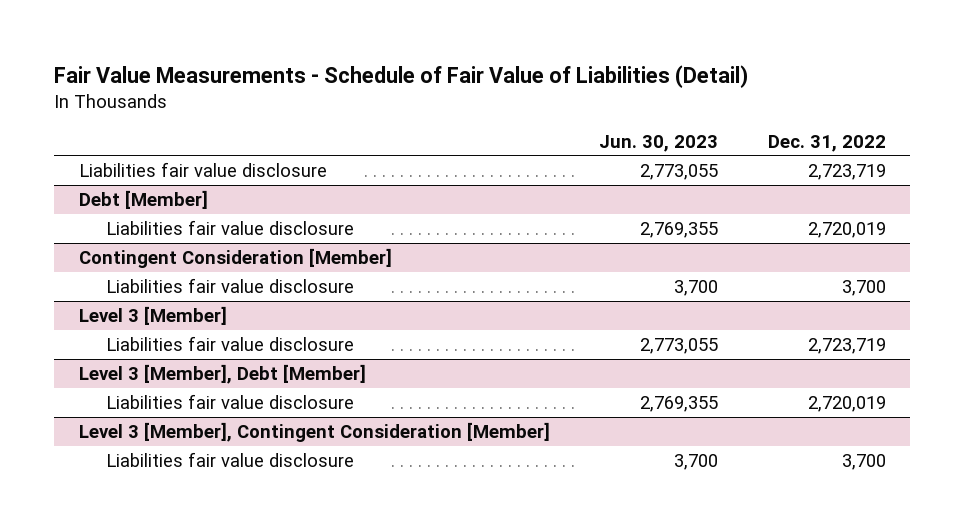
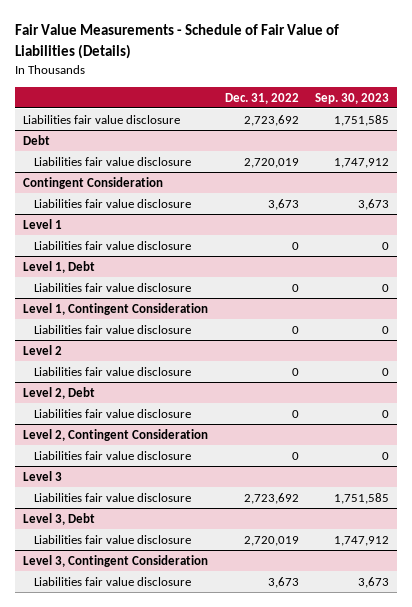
- Fair Value Measurements - Schedule of Fair Value of Liabilities (Detail)
+ Fair Value Measurements - Schedule of Fair Value of Liabilities (Details)
- | Jun. 30, 2023 | Dec. 31, 2022
+ | Dec. 31, 2022 | Sep. 30, 2023
- Liabilities fair value disclosure | 2,773,055 | 2,723,719
- Debt [Member]
+ Liabilities fair value disclosure | 2,723,692 | 1,751,585
+ Debt
- Contingent Consideration [Member]
- Liabilities fair value disclosure | 3,700 | 3,700
- Level 3 [Member]
- Liabilities fair value disclosure | 2,773,055 | 2,723,719
- Level 3 [Member], Debt [Member]
+ Contingent Consideration
+ Liabilities fair value disclosure | 3,673 | 3,673
+ Level 1
+ Liabilities fair value disclosure | 0 | 0
+ Level 1, Debt
+ Liabilities fair value disclosure | 0 | 0
+ Level 1, Contingent Consideration
+ Liabilities fair value disclosure | 0 | 0
+ Level 2
+ Liabilities fair value disclosure | 0 | 0
+ Level 2, Debt
+ Liabilities fair value disclosure | 0 | 0
+ Level 2, Contingent Consideration
+ Liabilities fair value disclosure | 0 | 0
+ Level 3
+ Liabilities fair value disclosure | 2,723,692 | 1,751,585
+ Level 3, Debt
- Level 3 [Member], Contingent Consideration [Member]
- Liabilities fair value disclosure | 3,700 | 3,700
+ Level 3, Contingent Consideration
+ Liabilities fair value disclosure | 3,673 | 3,673

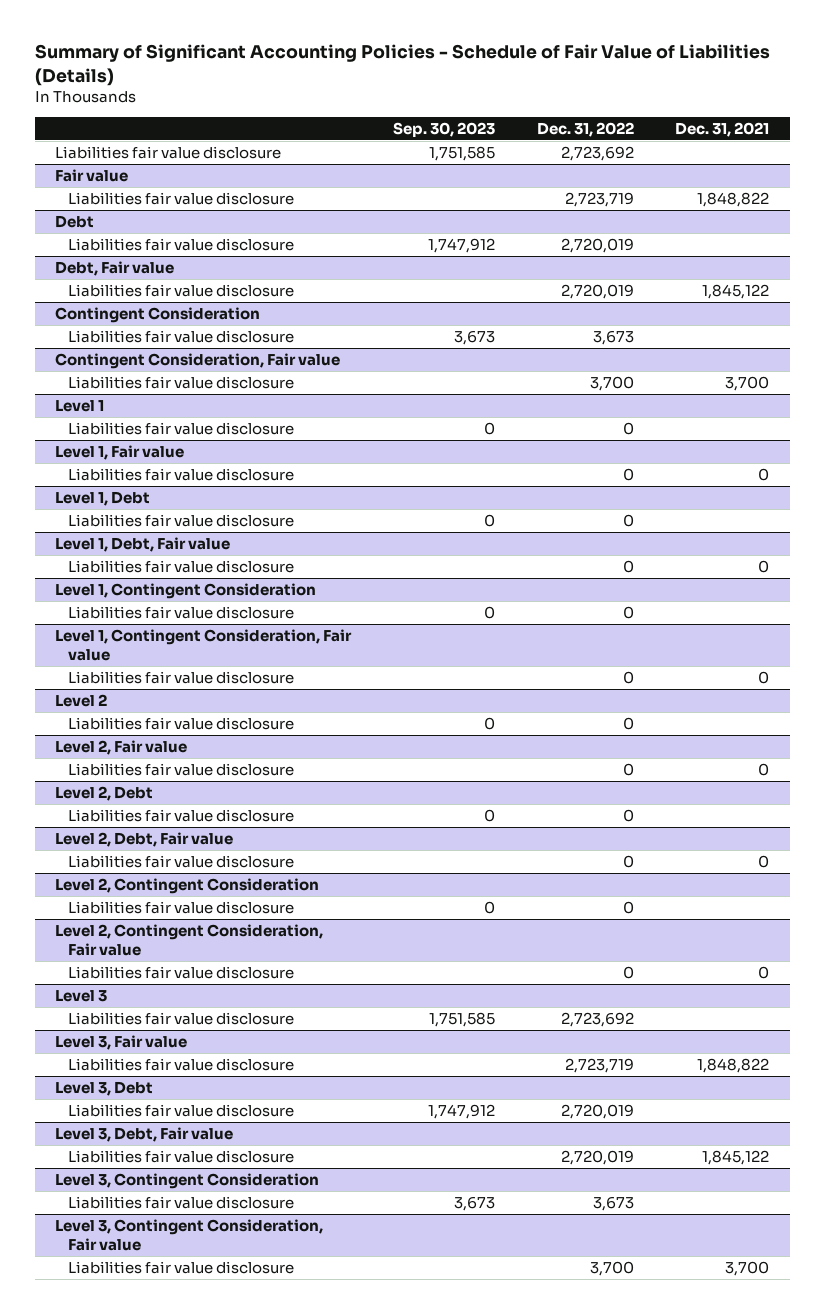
- Fair Value Measurements - Schedule of Fair Value of Liabilities (Details)
+ Summary of Significant Accounting Policies - Schedule of Fair Value of Liabilities (Details)
- | Dec. 31, 2022 | Sep. 30, 2023
+ | Sep. 30, 2023 | Dec. 31, 2022 | Dec. 31, 2021
+ Fair value
+ Liabilities fair value disclosure | | 2,723,719 | 1,848,822
+ Debt, Fair value
+ Liabilities fair value disclosure | | 2,720,019 | 1,845,122
+ Contingent Consideration, Fair value
+ Liabilities fair value disclosure | | 3,700 | 3,700
+ Level 1, Fair value
+ Liabilities fair value disclosure | | 0 | 0
+ Level 1, Debt, Fair value
+ Liabilities fair value disclosure | | 0 | 0
+ Level 1, Contingent Consideration, Fair value
+ Liabilities fair value disclosure | | 0 | 0
+ Level 2, Fair value
+ Liabilities fair value disclosure | | 0 | 0
+ Level 2, Debt, Fair value
+ Liabilities fair value disclosure | | 0 | 0
+ Level 2, Contingent Consideration, Fair value
+ Liabilities fair value disclosure | | 0 | 0
+ Level 3, Fair value
+ Liabilities fair value disclosure | | 2,723,719 | 1,848,822
+ Level 3, Debt, Fair value
+ Liabilities fair value disclosure | | 2,720,019 | 1,845,122
+ Level 3, Contingent Consideration, Fair value
+ Liabilities fair value disclosure | | 3,700 | 3,700

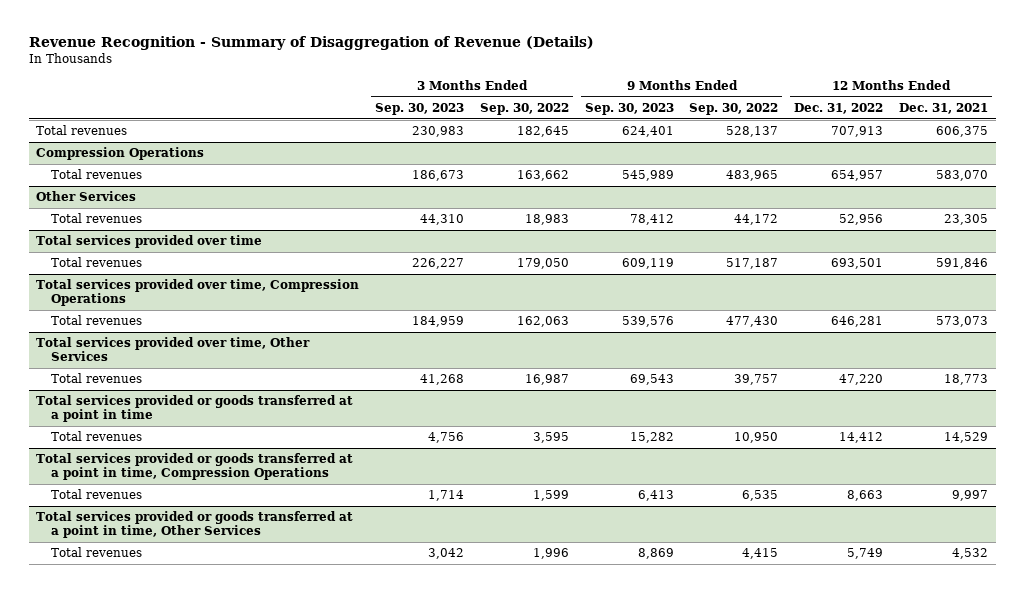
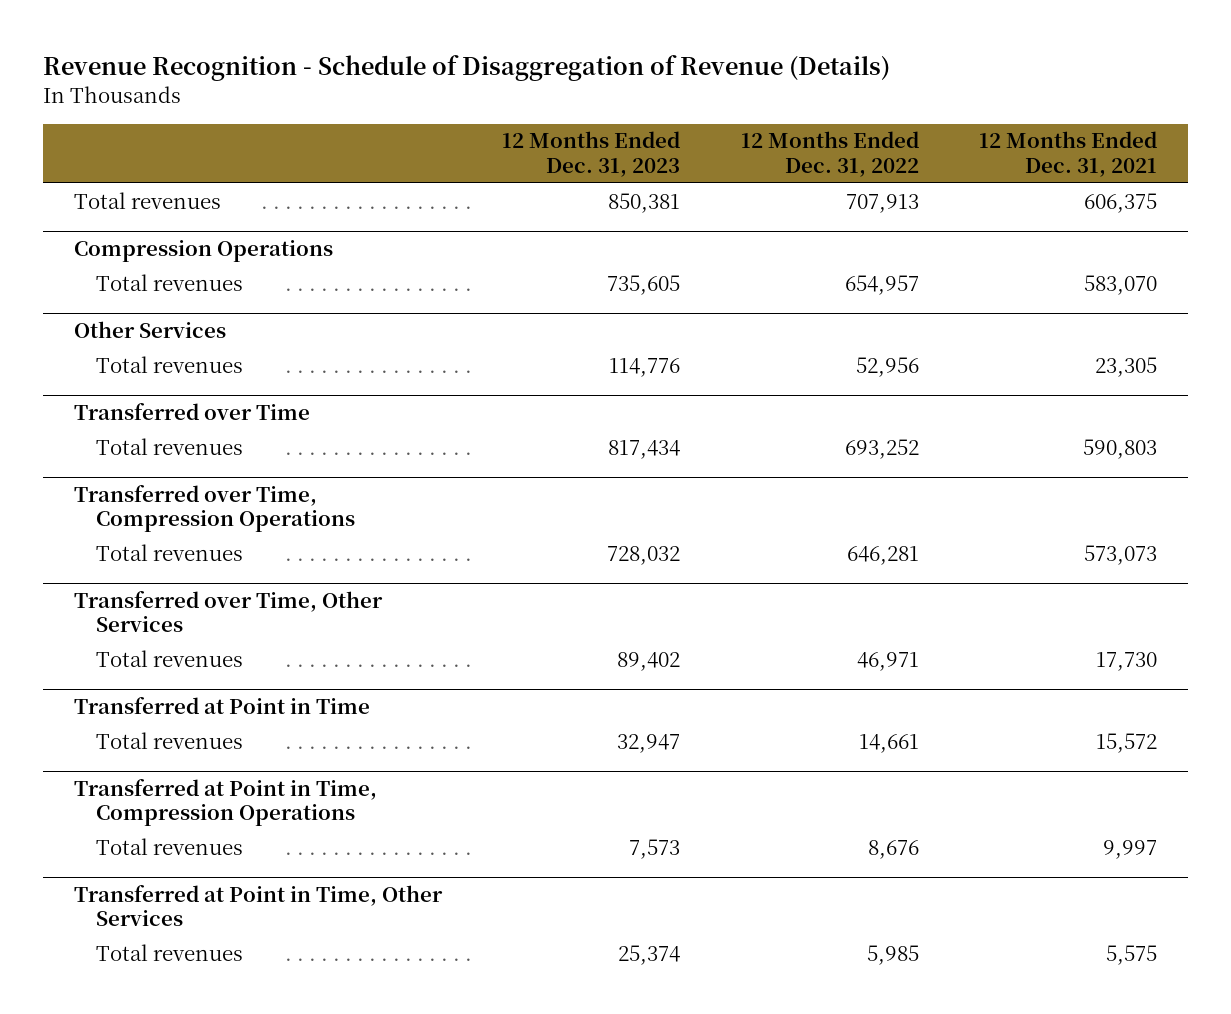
- Revenue Recognition - Summary of Disaggregation of Revenue (Details)
+ Revenue Recognition - Schedule of Disaggregation of Revenue (Details)
- | 3 Months Ended Sep. 30, 2023 | 3 Months Ended Sep. 30, 2022 | 9 Months Ended Sep. 30, 2023 | 9 Months Ended Sep. 30, 2022 | 12 Months Ended Dec. 31, 2022 | 12 Months Ended Dec. 31, 2021
+ | 12 Months Ended Dec. 31, 2023 | 12 Months Ended Dec. 31, 2022 | 12 Months Ended Dec. 31, 2021
- Total services provided over time
- Total revenues | 226,227 | 179,050 | 609,119 | 517,187 | 693,501 | 591,846
- Total services provided over time, Compression Operations
+ Transferred over Time
+ Total revenues | 817,434 | 693,252 | 590,803
+ Transferred over Time, Compression Operations
- Total services provided over time, Other Services
- Total revenues | 41,268 | 16,987 | 69,543 | 39,757 | 47,220 | 18,773
- Total services provided or goods transferred at a point in time
- Total revenues | 4,756 | 3,595 | 15,282 | 10,950 | 14,412 | 14,529
- Total services provided or goods transferred at a point in time, Compression Operations
- Total revenues | 1,714 | 1,599 | 6,413 | 6,535 | 8,663 | 9,997
- Total services provided or goods transferred at a point in time, Other Services
- Total revenues | 3,042 | 1,996 | 8,869 | 4,415 | 5,749 | 4,532
+ Transferred over Time, Other Services
+ Total revenues | 89,402 | 46,971 | 17,730
+ Transferred at Point in Time
+ Total revenues | 32,947 | 14,661 | 15,572
+ Transferred at Point in Time, Compression Operations
+ Total revenues | 7,573 | 8,676 | 9,997
+ Transferred at Point in Time, Other Services
+ Total revenues | 25,374 | 5,985 | 5,575

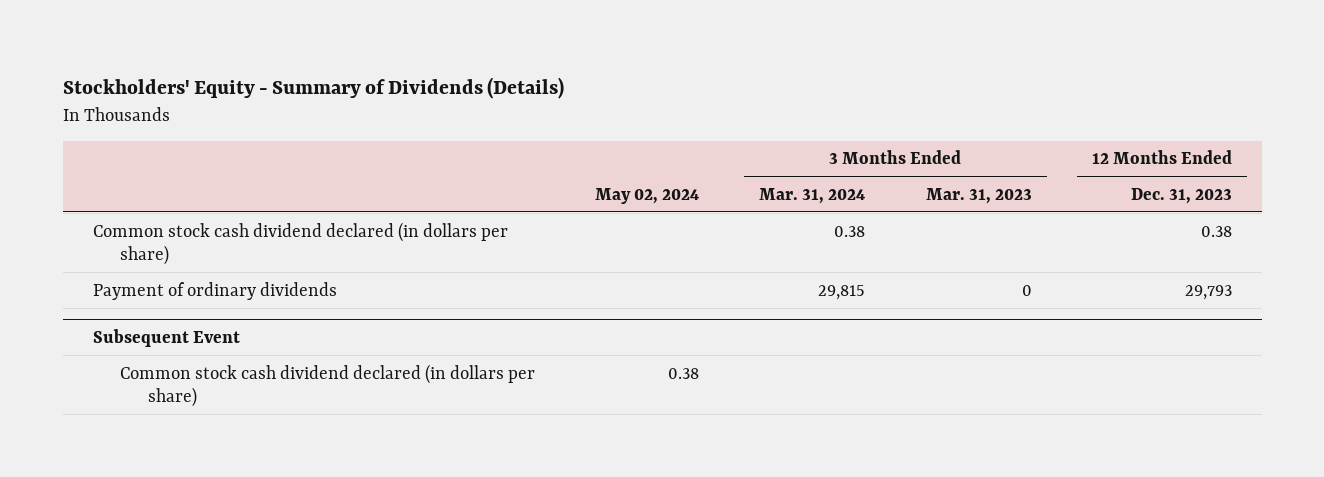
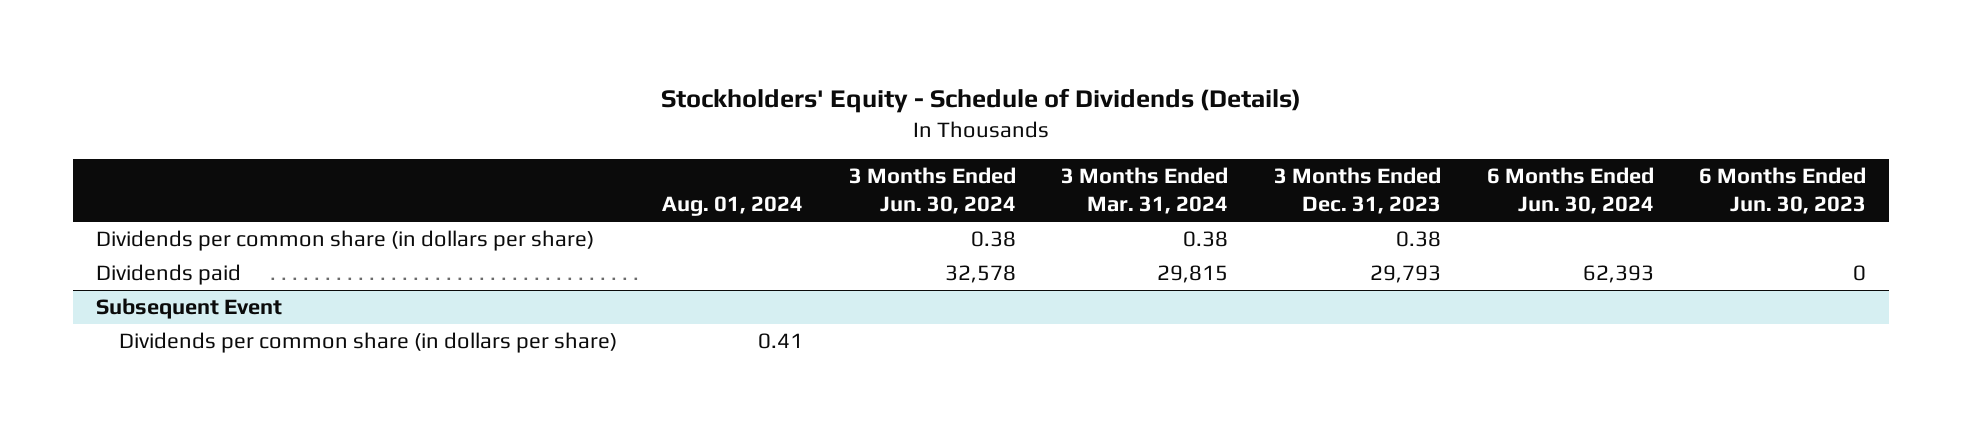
- Stockholders' Equity - Summary of Dividends (Details)
+ Stockholders' Equity - Schedule of Dividends (Details)
- | May 02, 2024 | 3 Months Ended Mar. 31, 2024 | 3 Months Ended Mar. 31, 2023 | 12 Months Ended Dec. 31, 2023
+ | Aug. 01, 2024 | 3 Months Ended Jun. 30, 2024 | 3 Months Ended Mar. 31, 2024 | 3 Months Ended Dec. 31, 2023 | 6 Months Ended Jun. 30, 2024 | 6 Months Ended Jun. 30, 2023
- Common stock cash dividend declared (in dollars per share) | | 0.38 | | 0.38
- Payment of ordinary dividends | | 29,815 | 0 | 29,793
+ Dividends per common share (in dollars per share) | | 0.38 | 0.38 | 0.38 | |
+ Dividends paid | | 32,578 | 29,815 | 29,793 | 62,393 | 0
@ Subsequent Event
- Common stock cash dividend declared (in dollars per share) | 0.38 | | |
+ Dividends per common share (in dollars per share) | 0.41 | | | | |

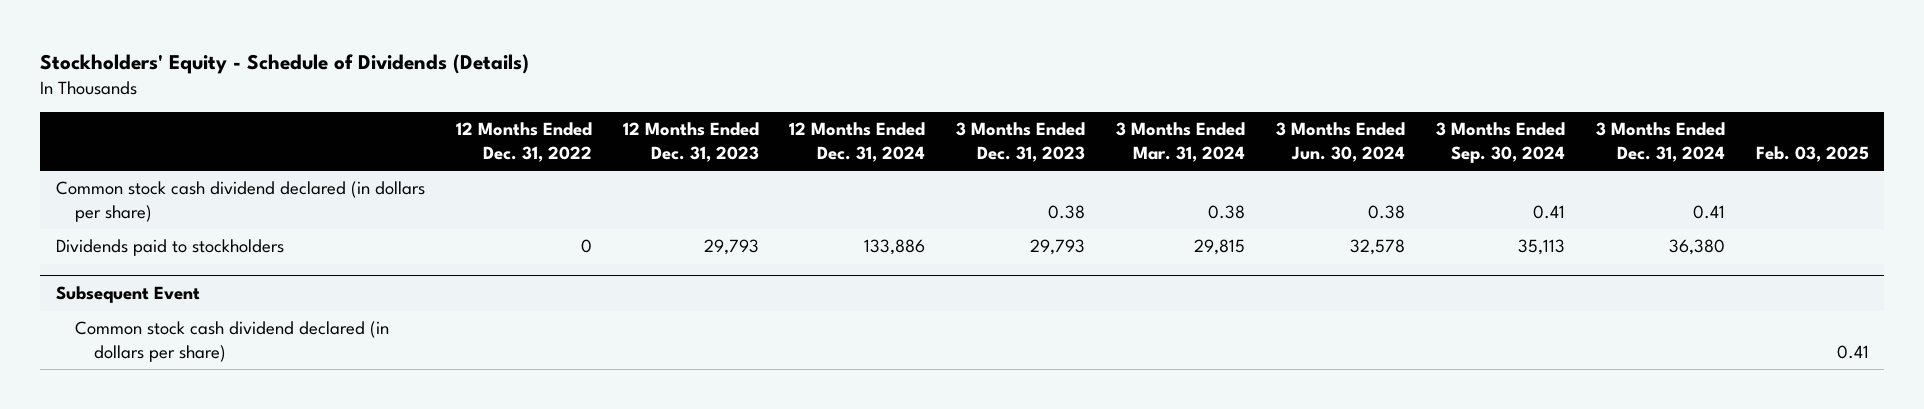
- | Aug. 01, 2024 | 3 Months Ended Jun. 30, 2024 | 3 Months Ended Mar. 31, 2024 | 3 Months Ended Dec. 31, 2023 | 6 Months Ended Jun. 30, 2024 | 6 Months Ended Jun. 30, 2023
+ | 12 Months Ended Dec. 31, 2022 | 12 Months Ended Dec. 31, 2023 | 12 Months Ended Dec. 31, 2024 | 3 Months Ended Dec. 31, 2023 | 3 Months Ended Mar. 31, 2024 | 3 Months Ended Jun. 30, 2024 | 3 Months Ended Sep. 30, 2024 | 3 Months Ended Dec. 31, 2024 | Feb. 03, 2025
- Dividends per common share (in dollars per share) | | 0.38 | 0.38 | 0.38 | |
- Dividends paid | | 32,578 | 29,815 | 29,793 | 62,393 | 0
+ Common stock cash dividend declared (in dollars per share) | | | | 0.38 | 0.38 | 0.38 | 0.41 | 0.41 |
+ Dividends paid to stockholders | 0 | 29,793 | 133,886 | 29,793 | 29,815 | 32,578 | 35,113 | 36,380 |
@ Subsequent Event
- Dividends per common share (in dollars per share) | 0.41 | | | | |
+ Common stock cash dividend declared (in dollars per share) | | | | | | | | | 0.41

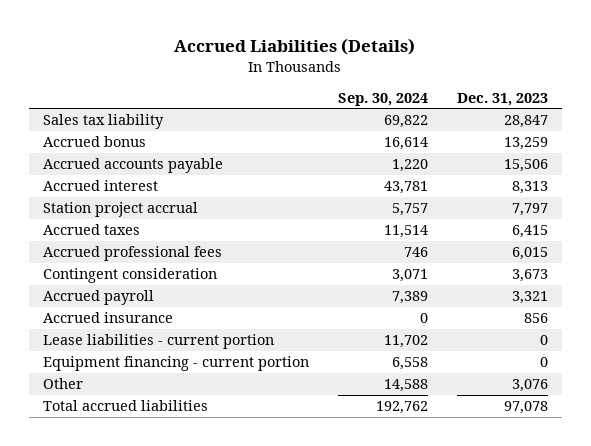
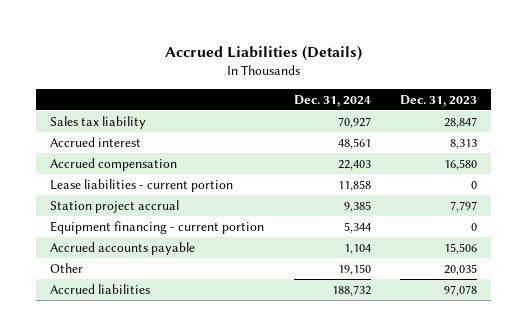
- | Sep. 30, 2024 | Dec. 31, 2023
+ | Dec. 31, 2024 | Dec. 31, 2023
- Accrued bonus | 16,614 | 13,259
- Accrued taxes | 11,514 | 6,415
- Accrued professional fees | 746 | 6,015
- Contingent consideration | 3,071 | 3,673
- Accrued payroll | 7,389 | 3,321
- Accrued insurance | 0 | 856
+ Accrued compensation | 22,403 | 16,580
moved down: Station project accrual | 9,385 | 7,797
- Other | 14,588 | 3,076
- Total accrued liabilities | 192,762 | 97,078
moved down: Accrued accounts payable | 1,104 | 15,506
+ Other | 19,150 | 20,035
+ Accrued liabilities | 188,732 | 97,078

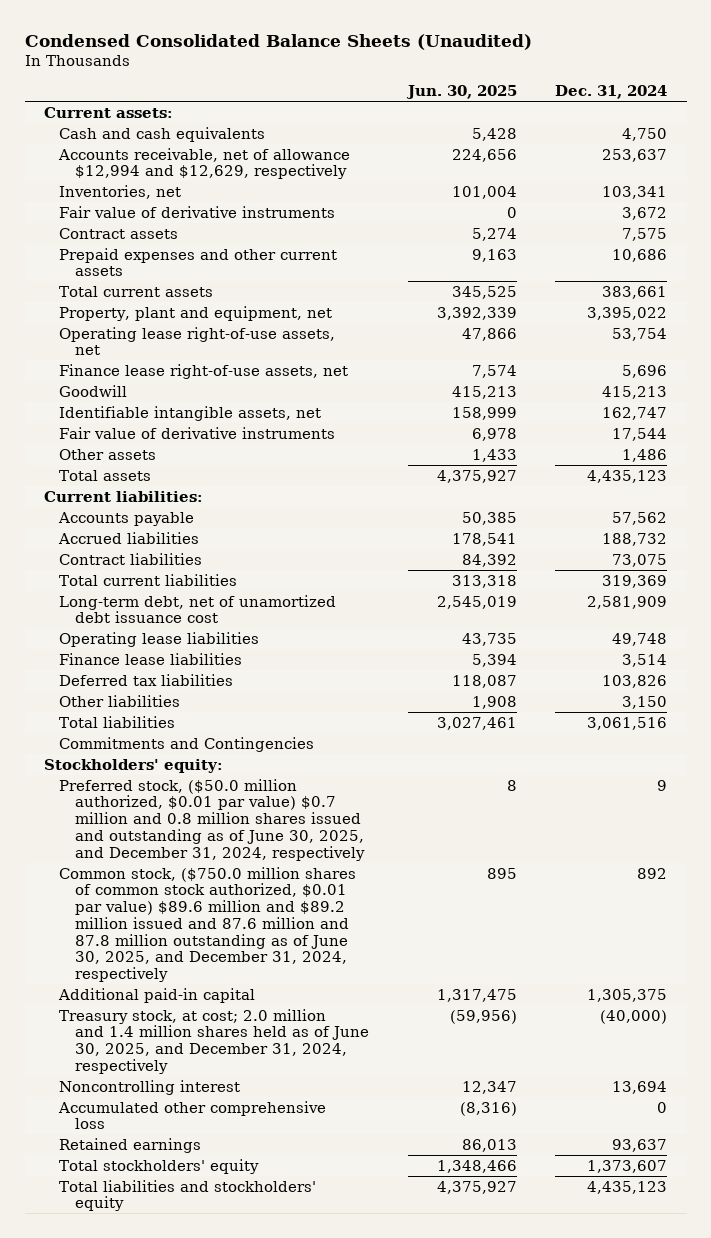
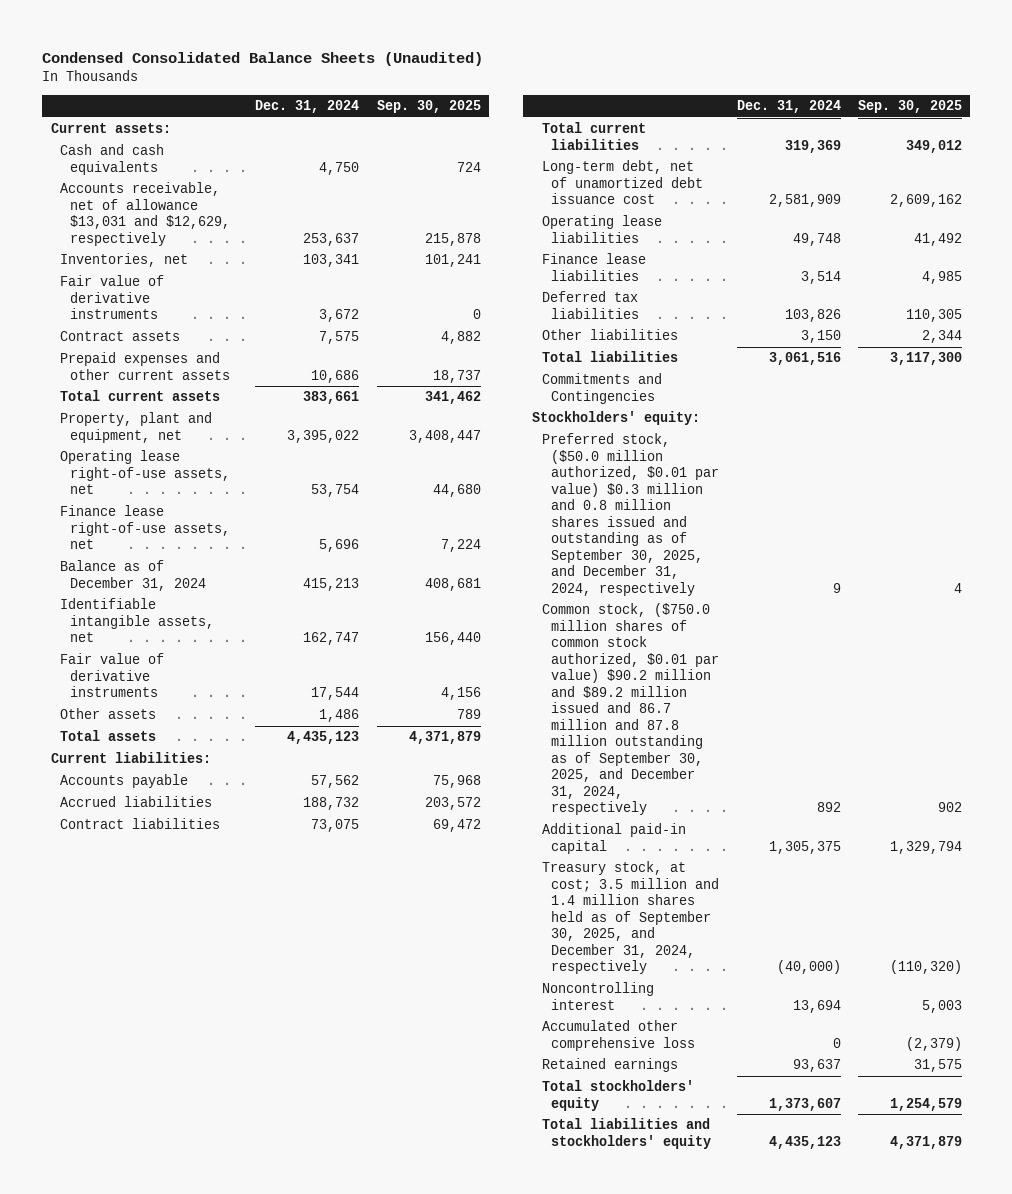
- | Jun. 30, 2025 | Dec. 31, 2024
+ | Dec. 31, 2024 | Sep. 30, 2025
- Accounts receivable, net of allowance $12,994 and $12,629, respectively | 224,656 | 253,637
+ Accounts receivable, net of allowance $13,031 and $12,629, respectively | 253,637 | 215,878
- Goodwill | 415,213 | 415,213
+ Balance as of December 31, 2024 | 415,213 | 408,681
- Preferred stock, ($50.0 million authorized, $0.01 par value) $0.7 million and 0.8 million shares issued and outstanding as of June 30, 2025, and December 31, 2024, respectively | 8 | 9
- Common stock, ($750.0 million shares of common stock authorized, $0.01 par value) $89.6 million and $89.2 million issued and 87.6 million and 87.8 million outstanding as of June 30, 2025, and December 31, 2024, respectively | 895 | 892
+ Preferred stock, ($50.0 million authorized, $0.01 par value) $0.3 million and 0.8 million shares issued and outstanding as of September 30, 2025, and December 31, 2024, respectively | 9 | 4
+ Common stock, ($750.0 million shares of common stock authorized, $0.01 par value) $90.2 million and $89.2 million issued and 86.7 million and 87.8 million outstanding as of September 30, 2025, and December 31, 2024, respectively | 892 | 902
- Treasury stock, at cost; 2.0 million and 1.4 million shares held as of June 30, 2025, and December 31, 2024, respectively | (59,956) | (40,000)
+ Treasury stock, at cost; 3.5 million and 1.4 million shares held as of September 30, 2025, and December 31, 2024, respectively | (40,000) | (110,320)

